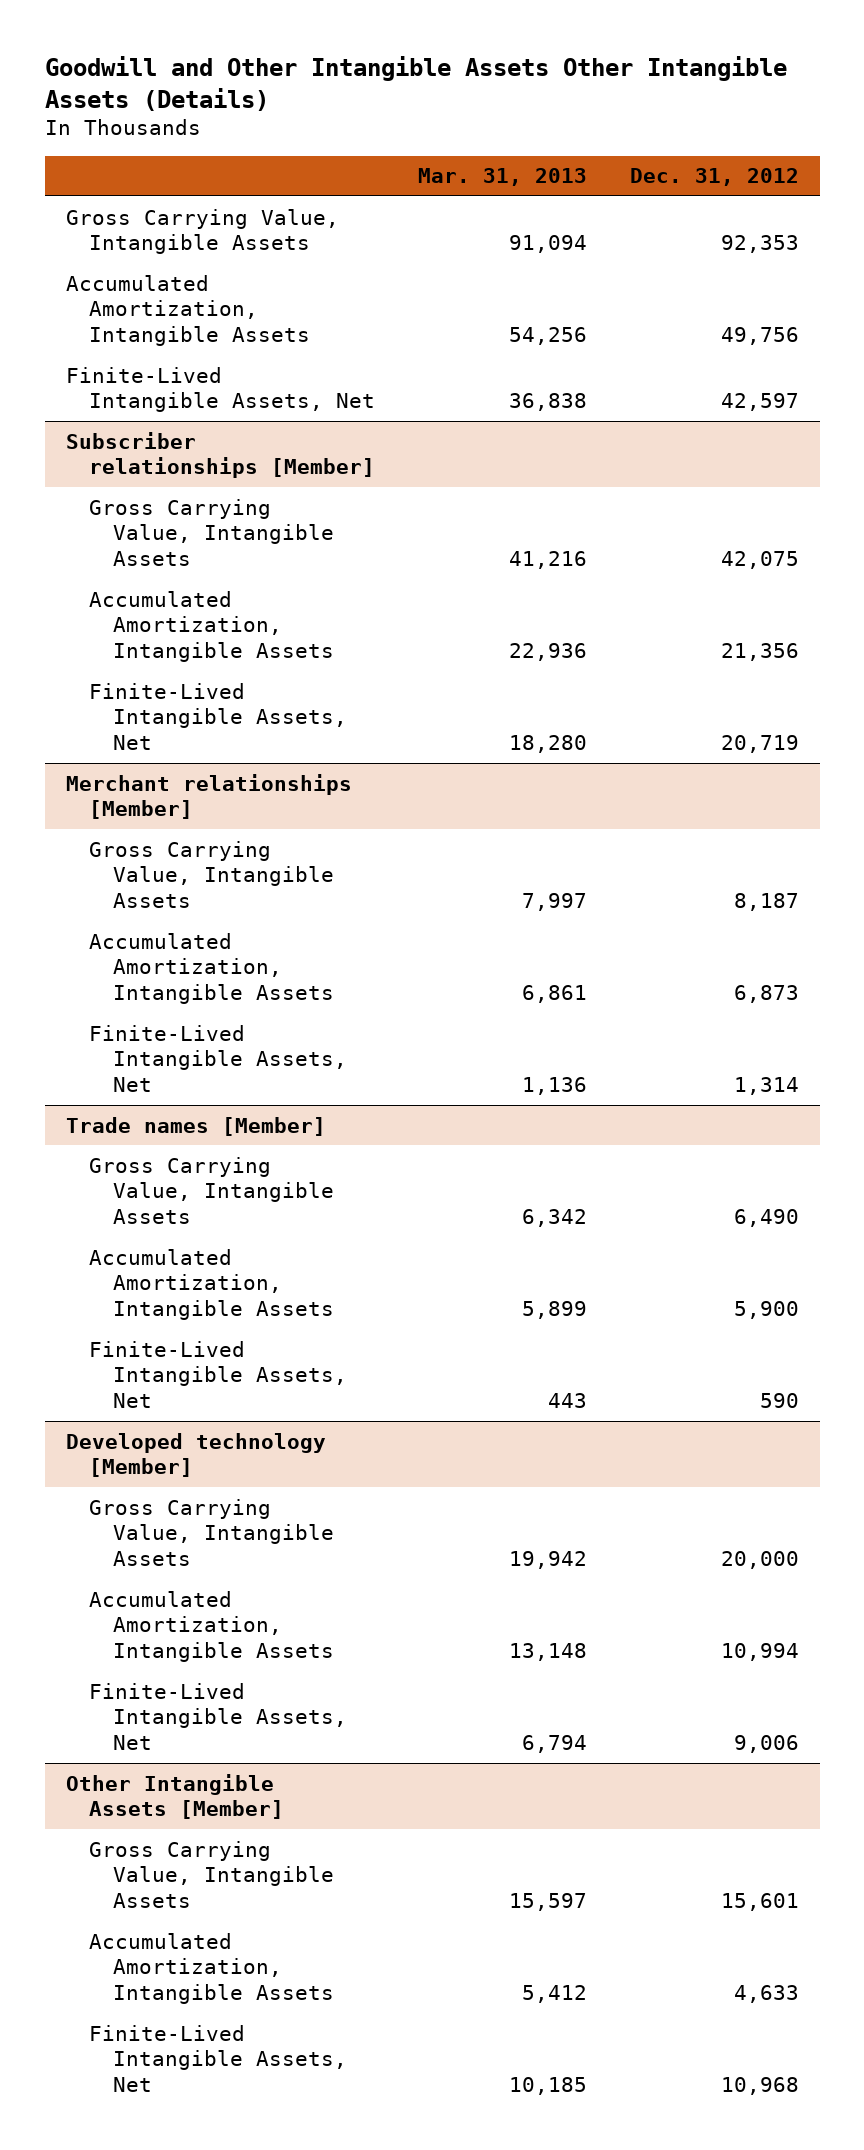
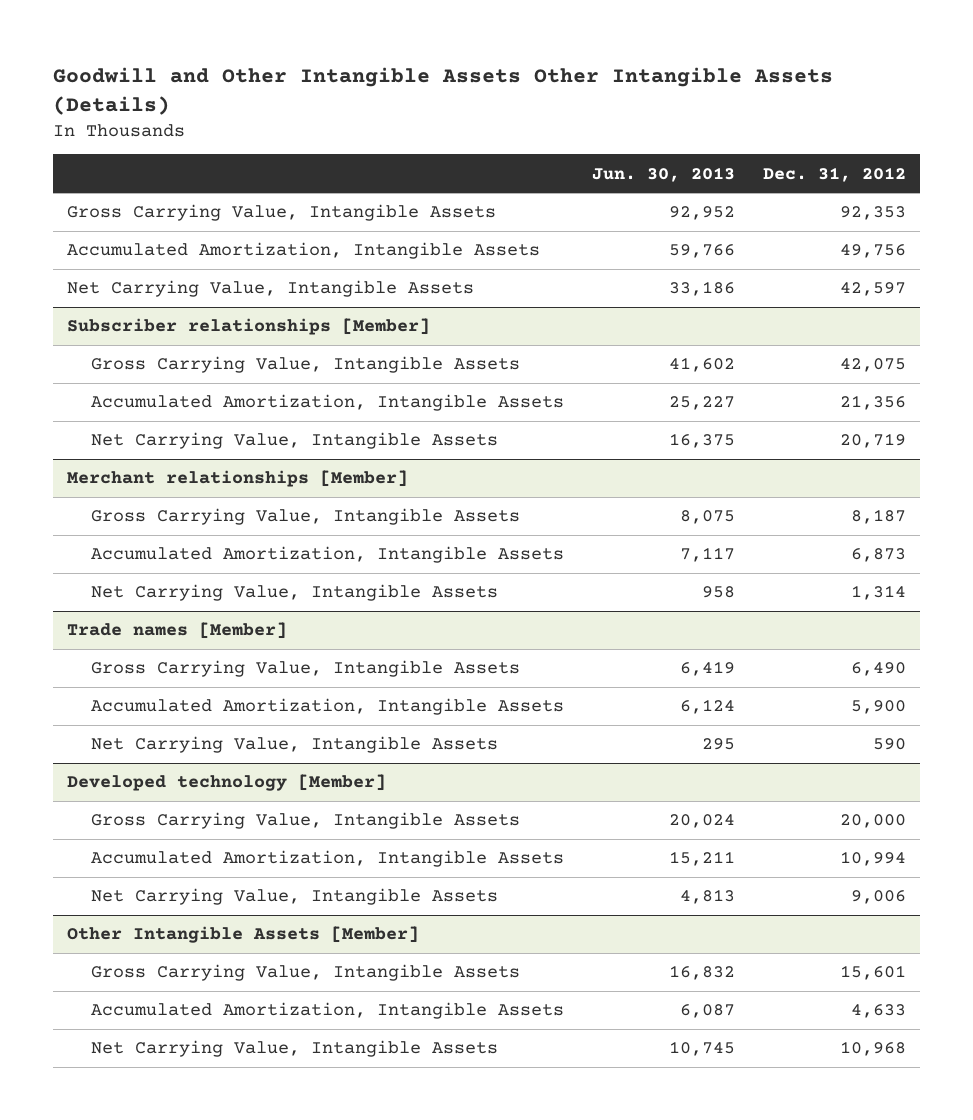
- | Mar. 31, 2013 | Dec. 31, 2012
+ | Jun. 30, 2013 | Dec. 31, 2012
- Finite-Lived Intangible Assets, Net | 36,838 | 42,597
+ Net Carrying Value, Intangible Assets | 33,186 | 42,597
@ Subscriber relationships [Member]
- Finite-Lived Intangible Assets, Net | 18,280 | 20,719
+ Net Carrying Value, Intangible Assets | 16,375 | 20,719
@ Merchant relationships [Member]
- Finite-Lived Intangible Assets, Net | 1,136 | 1,314
+ Net Carrying Value, Intangible Assets | 958 | 1,314
@ Trade names [Member]
- Finite-Lived Intangible Assets, Net | 443 | 590
+ Net Carrying Value, Intangible Assets | 295 | 590
@ Developed technology [Member]
- Finite-Lived Intangible Assets, Net | 6,794 | 9,006
+ Net Carrying Value, Intangible Assets | 4,813 | 9,006
@ Other Intangible Assets [Member]
- Finite-Lived Intangible Assets, Net | 10,185 | 10,968
+ Net Carrying Value, Intangible Assets | 10,745 | 10,968

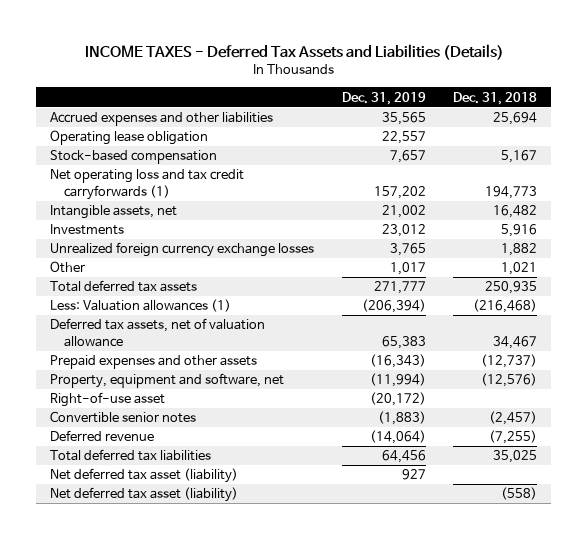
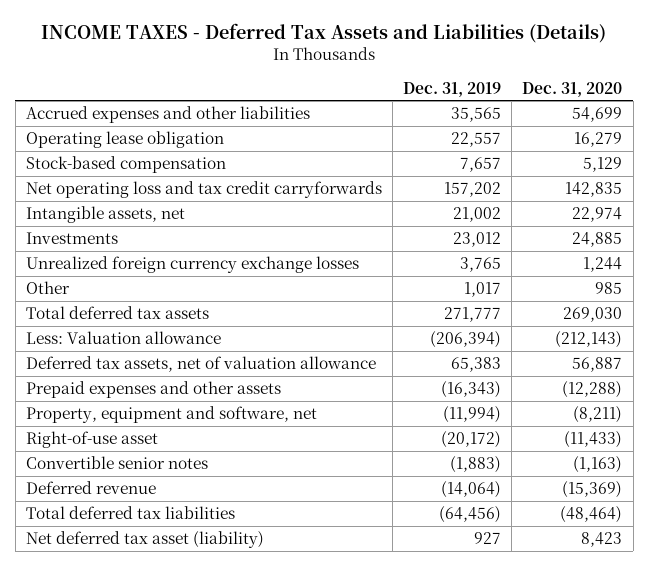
- | Dec. 31, 2019 | Dec. 31, 2018
+ | Dec. 31, 2019 | Dec. 31, 2020
- Net operating loss and tax credit carryforwards (1) | 157,202 | 194,773
+ Net operating loss and tax credit carryforwards | 157,202 | 142,835
- Less: Valuation allowances (1) | (206,394) | (216,468)
+ Less: Valuation allowance | (206,394) | (212,143)
- Total deferred tax liabilities | 64,456 | 35,025
+ Total deferred tax liabilities | (64,456) | (48,464)
- Net deferred tax asset (liability) | | (558)

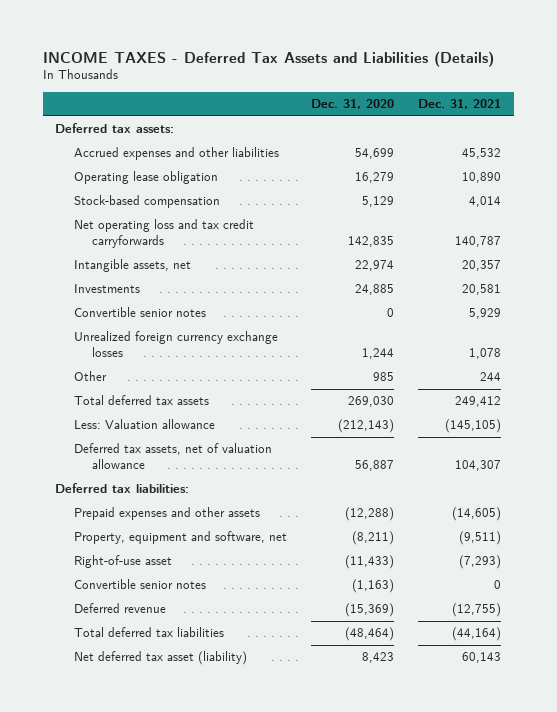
- | Dec. 31, 2019 | Dec. 31, 2020
+ | Dec. 31, 2020 | Dec. 31, 2021
+ Deferred tax assets:
+ Convertible senior notes | 0 | 5,929
+ Deferred tax liabilities:

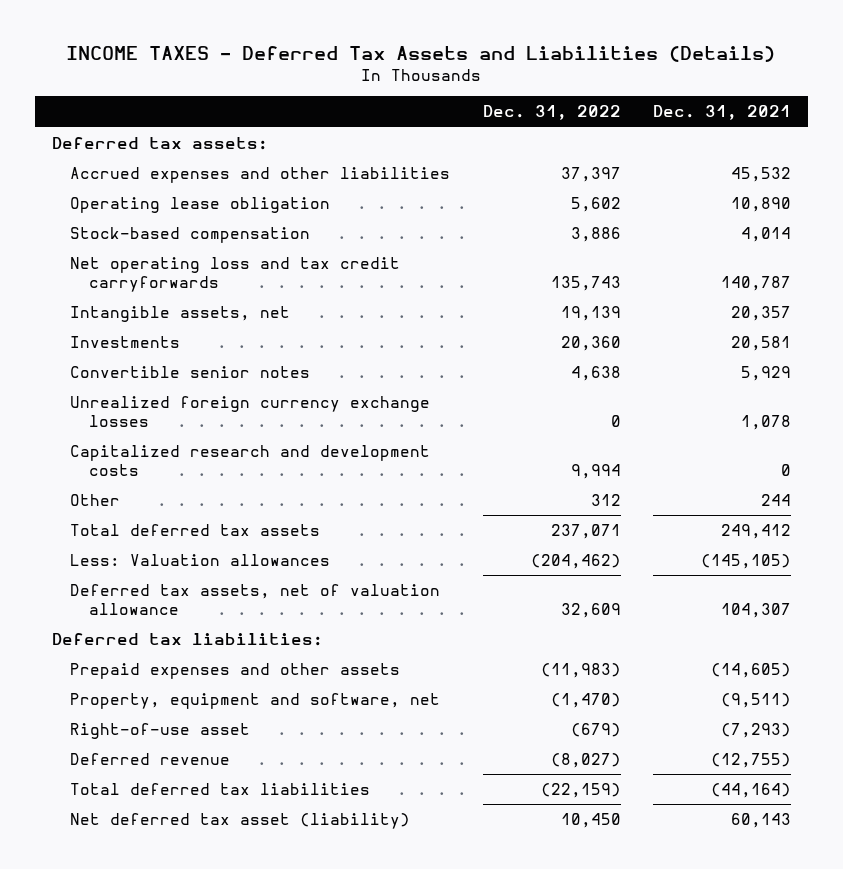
- | Dec. 31, 2020 | Dec. 31, 2021
+ | Dec. 31, 2022 | Dec. 31, 2021
+ Capitalized research and development costs | 9,994 | 0
- Less: Valuation allowance | (212,143) | (145,105)
+ Less: Valuation allowances | (204,462) | (145,105)
- Convertible senior notes | (1,163) | 0

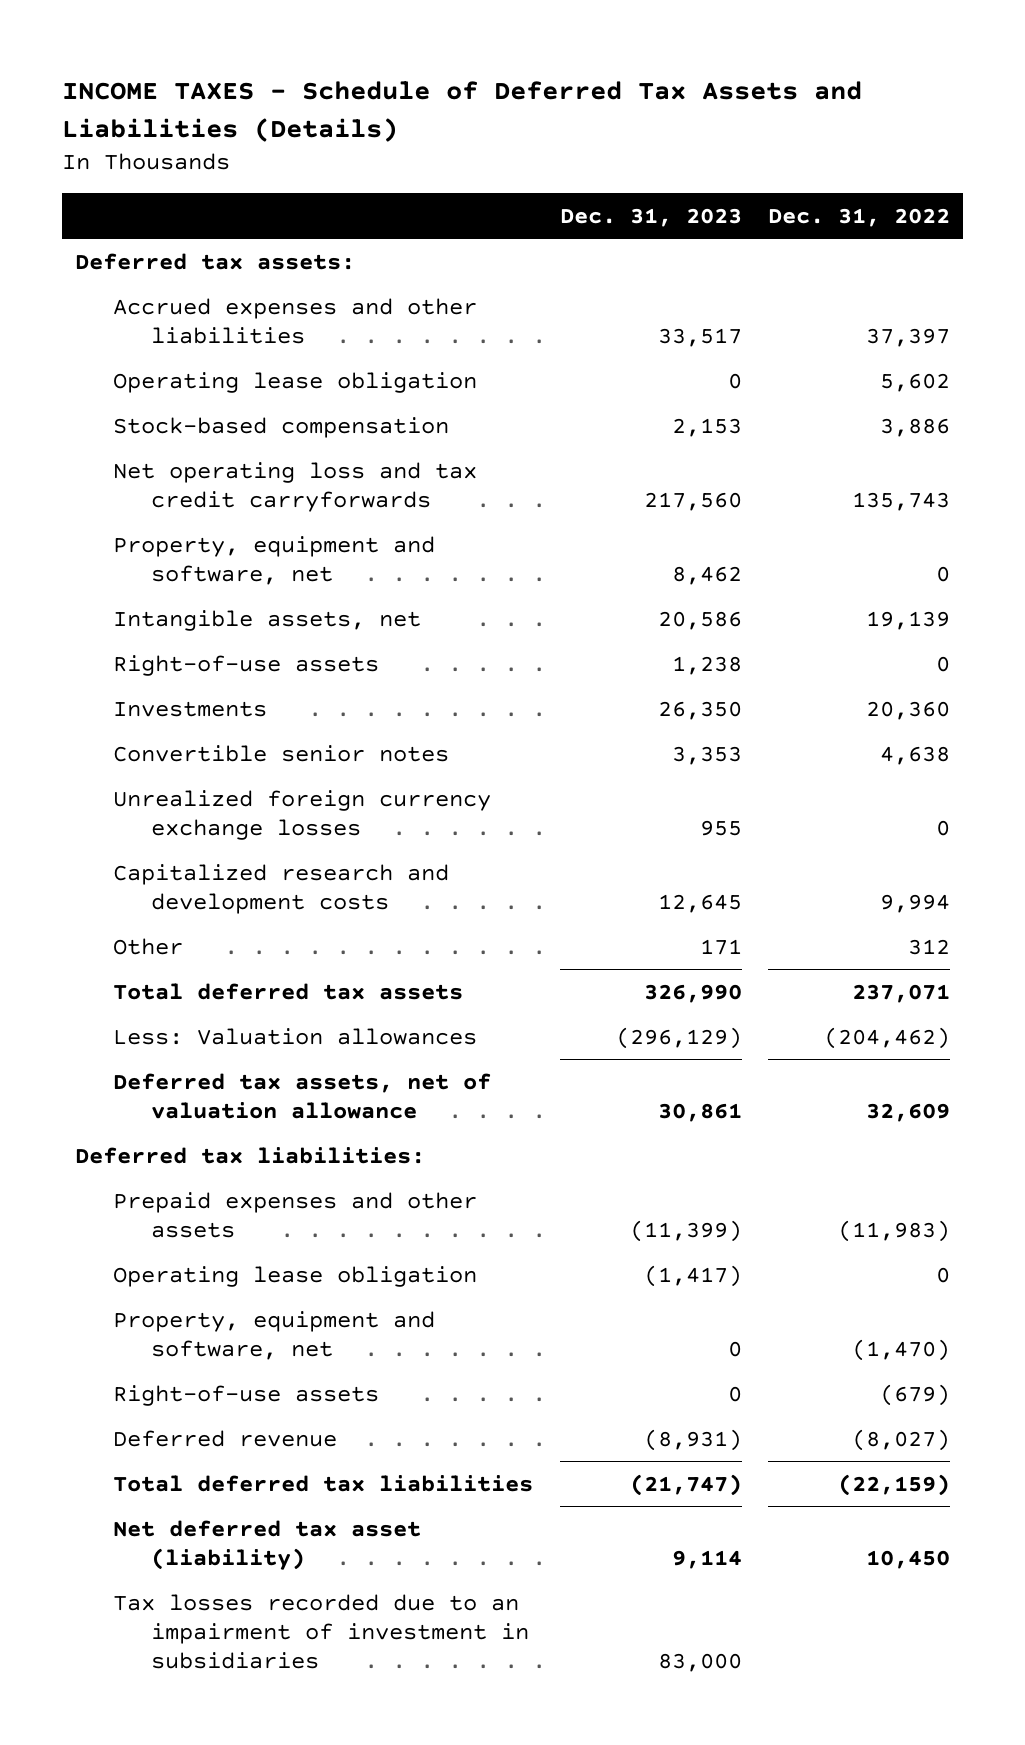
- INCOME TAXES - Deferred Tax Assets and Liabilities (Details)
+ INCOME TAXES - Schedule of Deferred Tax Assets and Liabilities (Details)
- | Dec. 31, 2022 | Dec. 31, 2021
+ | Dec. 31, 2023 | Dec. 31, 2022
+ Property, equipment and software, net | 8,462 | 0
+ Right-of-use assets | 1,238 | 0
+ Operating lease obligation | (1,417) | 0
- Right-of-use asset | (679) | (7,293)
+ Right-of-use assets | 0 | (679)
+ Tax losses recorded due to an impairment of investment in subsidiaries | 83,000 |

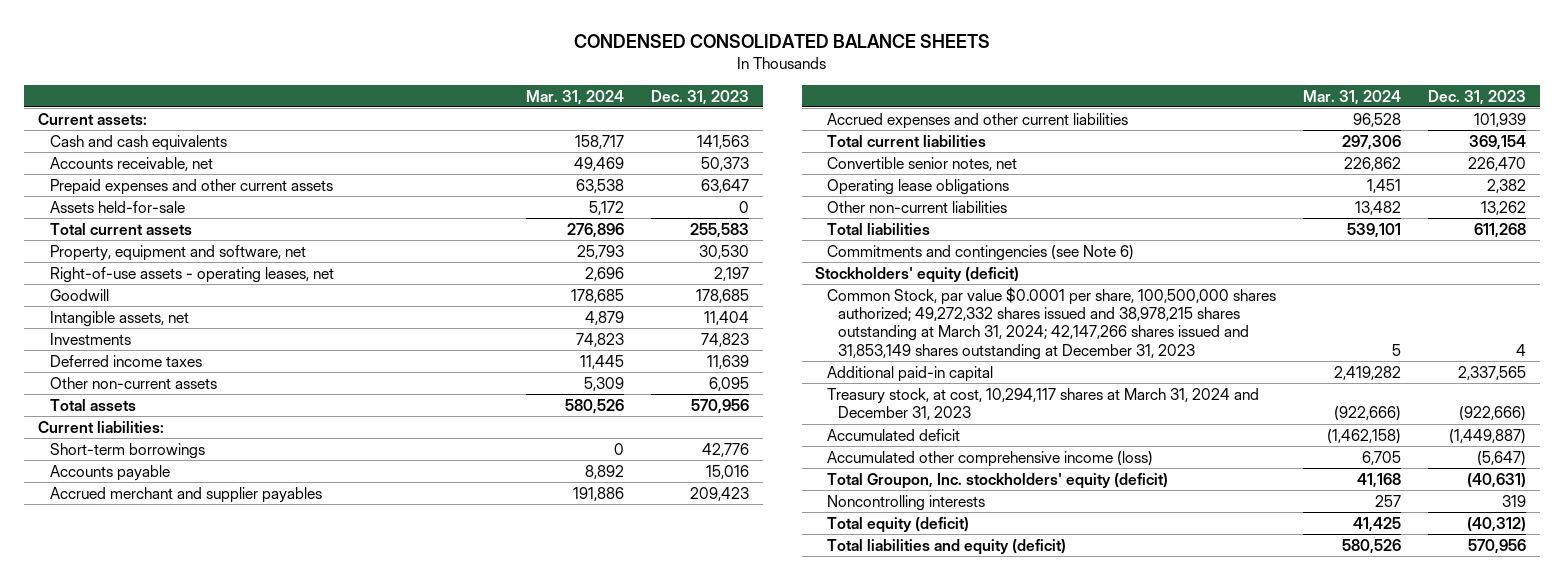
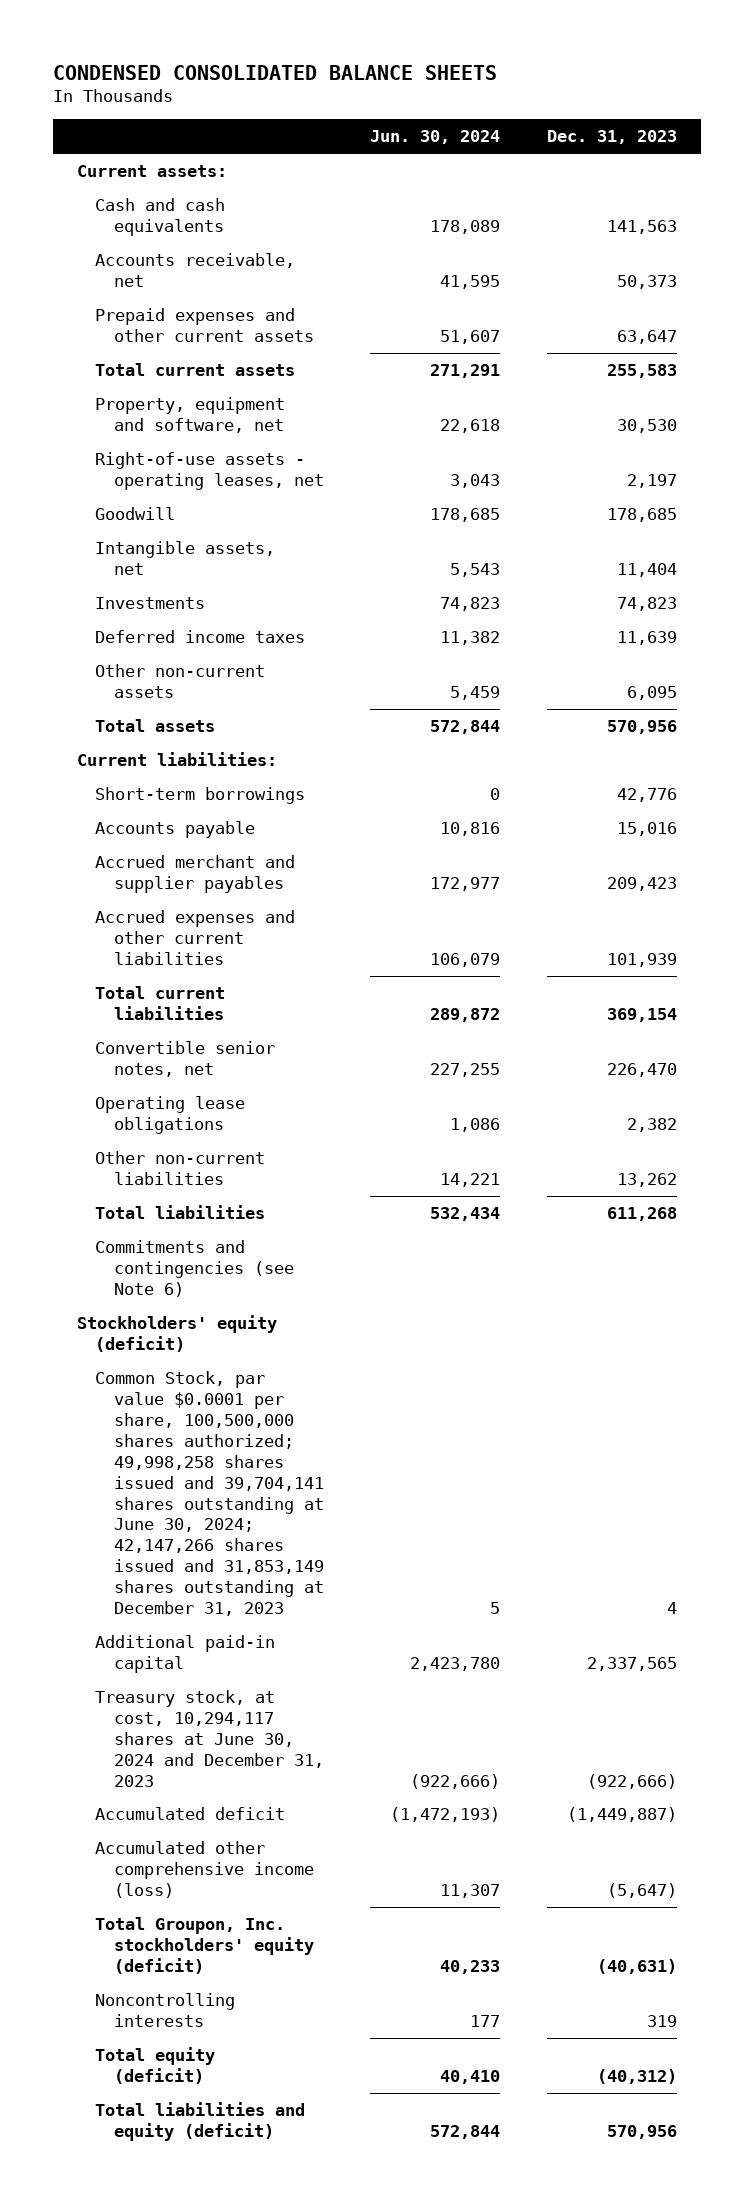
- | Mar. 31, 2024 | Dec. 31, 2023
+ | Jun. 30, 2024 | Dec. 31, 2023
- Assets held-for-sale | 5,172 | 0
- Common Stock, par value $0.0001 per share, 100,500,000 shares authorized; 49,272,332 shares issued and 38,978,215 shares outstanding at March 31, 2024; 42,147,266 shares issued and 31,853,149 shares outstanding at December 31, 2023 | 5 | 4
+ Common Stock, par value $0.0001 per share, 100,500,000 shares authorized; 49,998,258 shares issued and 39,704,141 shares outstanding at June 30, 2024; 42,147,266 shares issued and 31,853,149 shares outstanding at December 31, 2023 | 5 | 4
- Treasury stock, at cost, 10,294,117 shares at March 31, 2024 and December 31, 2023 | (922,666) | (922,666)
+ Treasury stock, at cost, 10,294,117 shares at June 30, 2024 and December 31, 2023 | (922,666) | (922,666)

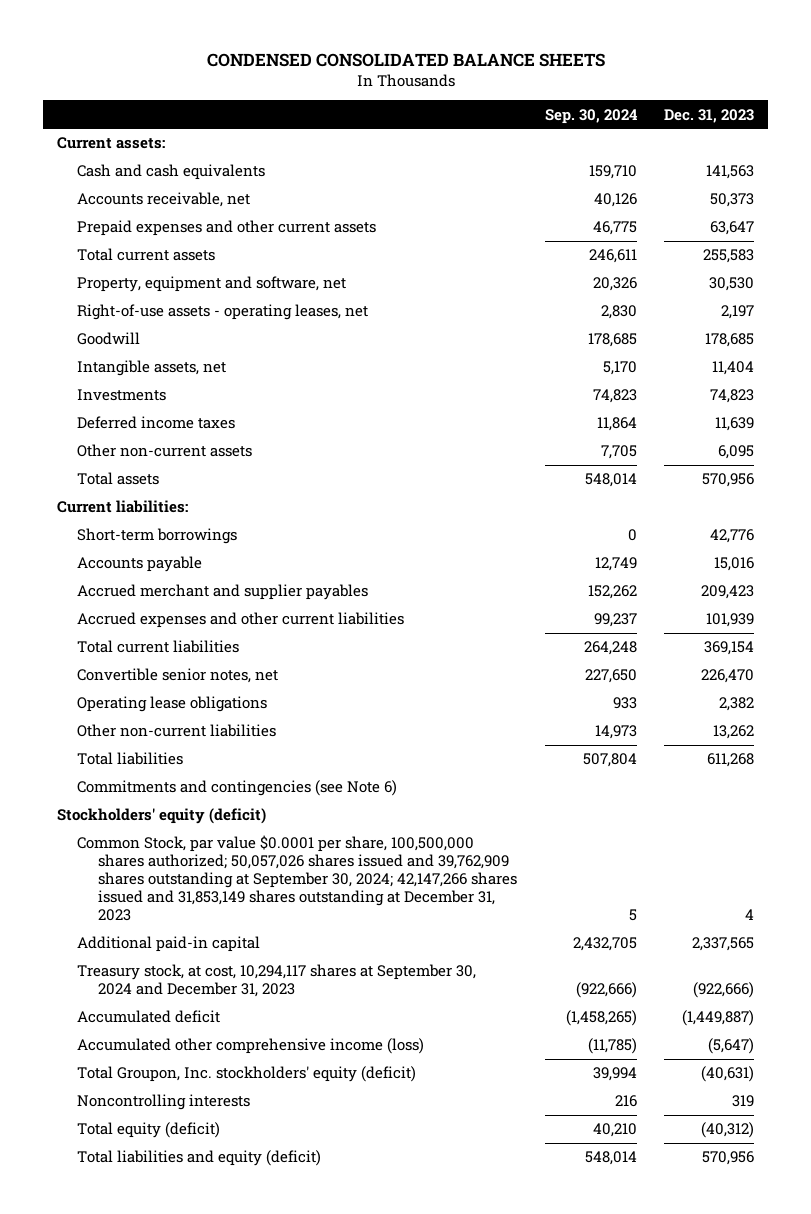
- | Jun. 30, 2024 | Dec. 31, 2023
+ | Sep. 30, 2024 | Dec. 31, 2023
- Common Stock, par value $0.0001 per share, 100,500,000 shares authorized; 49,998,258 shares issued and 39,704,141 shares outstanding at June 30, 2024; 42,147,266 shares issued and 31,853,149 shares outstanding at December 31, 2023 | 5 | 4
+ Common Stock, par value $0.0001 per share, 100,500,000 shares authorized; 50,057,026 shares issued and 39,762,909 shares outstanding at September 30, 2024; 42,147,266 shares issued and 31,853,149 shares outstanding at December 31, 2023 | 5 | 4
- Treasury stock, at cost, 10,294,117 shares at June 30, 2024 and December 31, 2023 | (922,666) | (922,666)
+ Treasury stock, at cost, 10,294,117 shares at September 30, 2024 and December 31, 2023 | (922,666) | (922,666)

